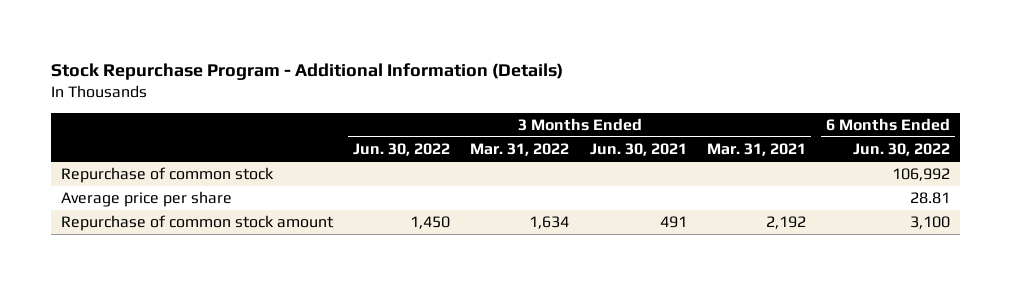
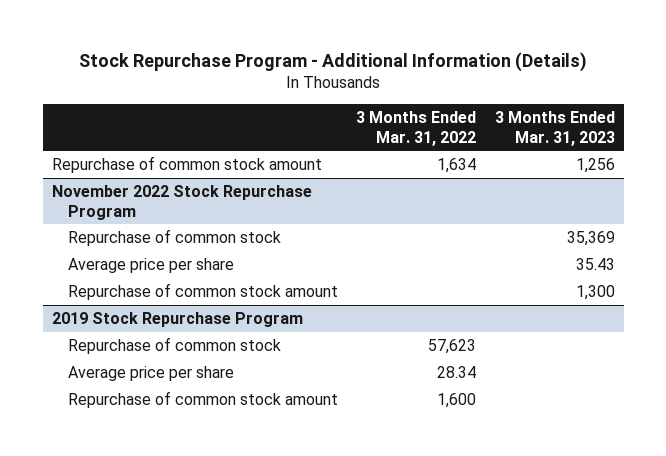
- | 3 Months Ended Jun. 30, 2022 | 3 Months Ended Mar. 31, 2022 | 3 Months Ended Jun. 30, 2021 | 3 Months Ended Mar. 31, 2021 | 6 Months Ended Jun. 30, 2022
+ | 3 Months Ended Mar. 31, 2022 | 3 Months Ended Mar. 31, 2023
- Repurchase of common stock | | | | | 106,992
- Average price per share | | | | | 28.81
+ November 2022 Stock Repurchase Program
+ Repurchase of common stock | | 35,369
+ Average price per share | | 35.43
+ Repurchase of common stock amount | | 1,300
+ 2019 Stock Repurchase Program
+ Repurchase of common stock | 57,623 |
+ Average price per share | 28.34 |
+ Repurchase of common stock amount | 1,600 |

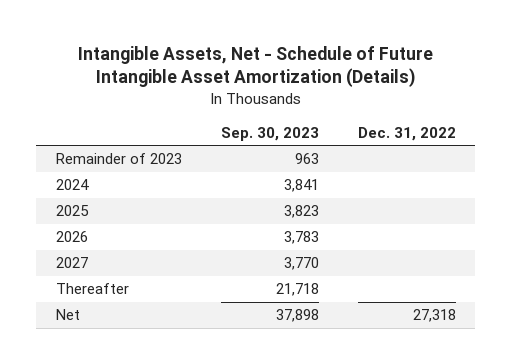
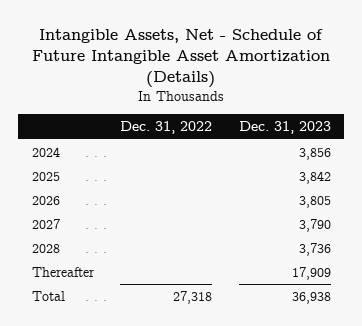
- | Sep. 30, 2023 | Dec. 31, 2022
+ | Dec. 31, 2022 | Dec. 31, 2023
- Remainder of 2023 | 963 |
+ 2028 | | 3,736
- Net | 37,898 | 27,318
+ Total | 27,318 | 36,938

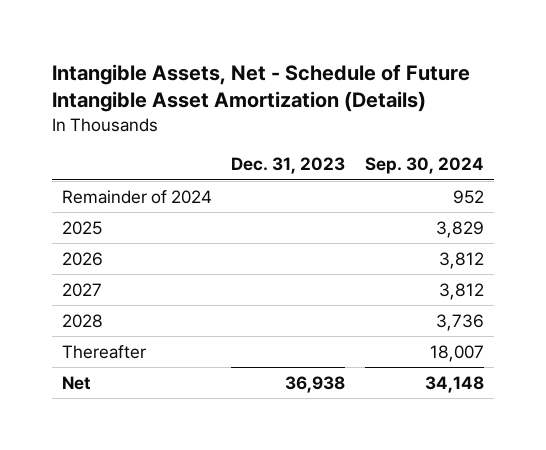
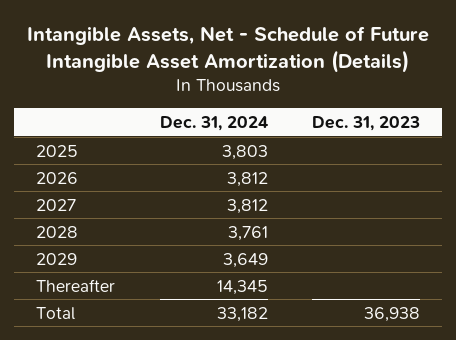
- | Dec. 31, 2023 | Sep. 30, 2024
+ | Dec. 31, 2024 | Dec. 31, 2023
- Remainder of 2024 | | 952
+ 2029 | 3,649 |
- Net | 36,938 | 34,148
+ Total | 33,182 | 36,938

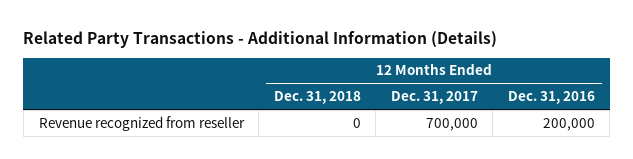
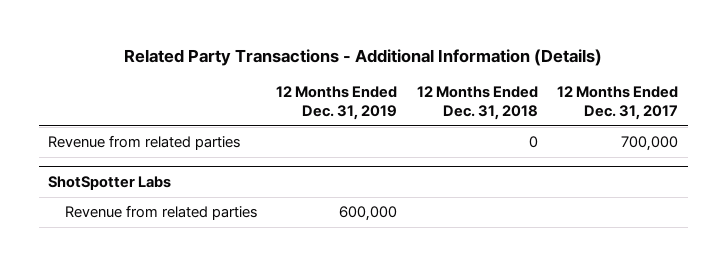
- | 12 Months Ended Dec. 31, 2018 | 12 Months Ended Dec. 31, 2017 | 12 Months Ended Dec. 31, 2016
+ | 12 Months Ended Dec. 31, 2019 | 12 Months Ended Dec. 31, 2018 | 12 Months Ended Dec. 31, 2017
- Revenue recognized from reseller | 0 | 700,000 | 200,000
+ Revenue from related parties | | 0 | 700,000
+ ShotSpotter Labs
+ Revenue from related parties | 600,000 | |

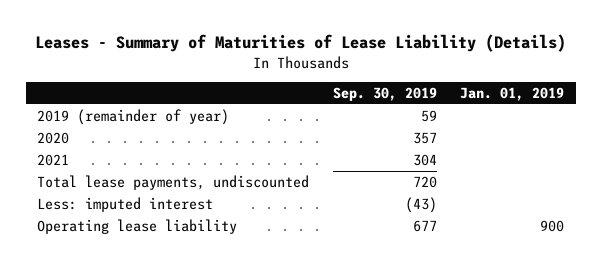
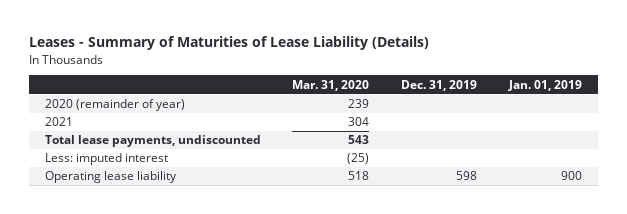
- | Sep. 30, 2019 | Jan. 01, 2019
+ | Mar. 31, 2020 | Dec. 31, 2019 | Jan. 01, 2019
- 2019 (remainder of year) | 59 |
- 2020 | 357 |
+ 2020 (remainder of year) | 239 | |

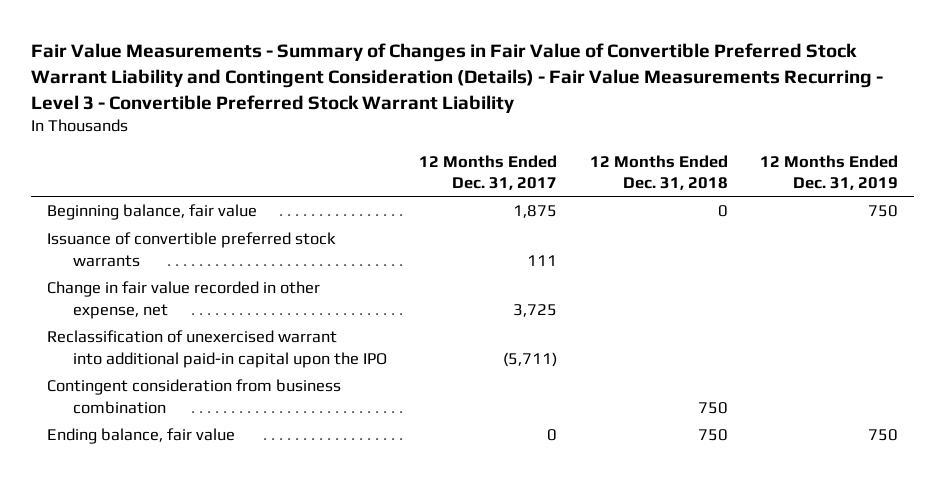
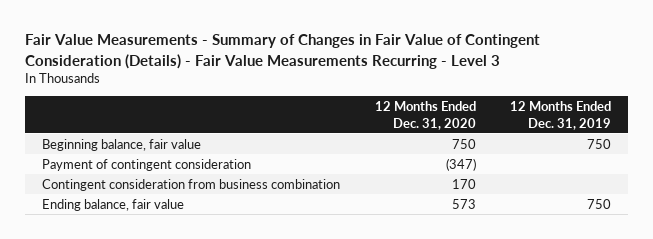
- Fair Value Measurements - Summary of Changes in Fair Value of Convertible Preferred Stock Warrant Liability and Contingent Consideration (Details) - Fair Value Measurements Recurring - Level 3 - Convertible Preferred Stock Warrant Liability
+ Fair Value Measurements - Summary of Changes in Fair Value of Contingent Consideration (Details) - Fair Value Measurements Recurring - Level 3
- | 12 Months Ended Dec. 31, 2017 | 12 Months Ended Dec. 31, 2018 | 12 Months Ended Dec. 31, 2019
+ | 12 Months Ended Dec. 31, 2020 | 12 Months Ended Dec. 31, 2019
- Issuance of convertible preferred stock warrants | 111 | |
- Change in fair value recorded in other expense, net | 3,725 | |
- Reclassification of unexercised warrant into additional paid-in capital upon the IPO | (5,711) | |
+ Payment of contingent consideration | (347) |

